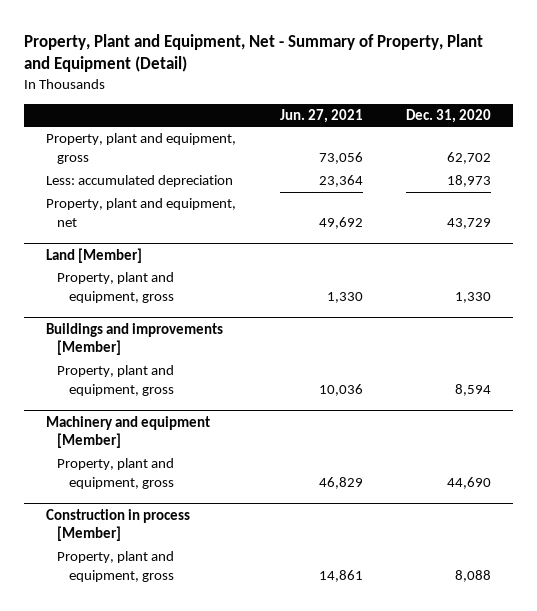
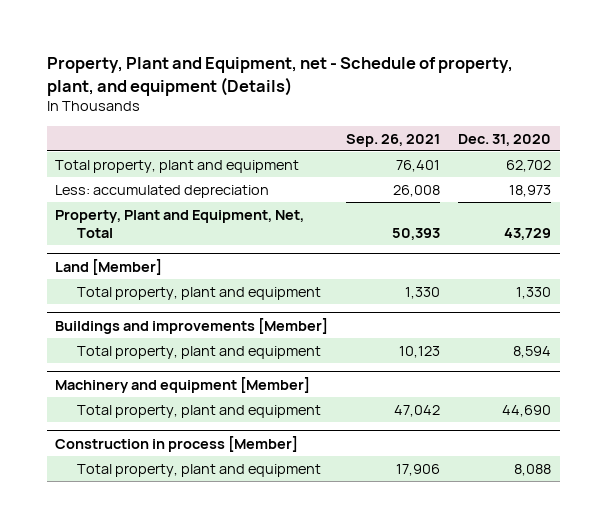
- Property, Plant and Equipment, Net - Summary of Property, Plant and Equipment (Detail)
+ Property, Plant and Equipment, net - Schedule of property, plant, and equipment (Details)
- | Jun. 27, 2021 | Dec. 31, 2020
+ | Sep. 26, 2021 | Dec. 31, 2020
- Property, plant and equipment, gross | 73,056 | 62,702
+ Total property, plant and equipment | 76,401 | 62,702
- Property, plant and equipment, net | 49,692 | 43,729
+ Property, Plant and Equipment, Net, Total | 50,393 | 43,729
@ Land [Member]
- Property, plant and equipment, gross | 1,330 | 1,330
+ Total property, plant and equipment | 1,330 | 1,330
@ Buildings and improvements [Member]
- Property, plant and equipment, gross | 10,036 | 8,594
+ Total property, plant and equipment | 10,123 | 8,594
@ Machinery and equipment [Member]
- Property, plant and equipment, gross | 46,829 | 44,690
+ Total property, plant and equipment | 47,042 | 44,690
@ Construction in process [Member]
- Property, plant and equipment, gross | 14,861 | 8,088
+ Total property, plant and equipment | 17,906 | 8,088

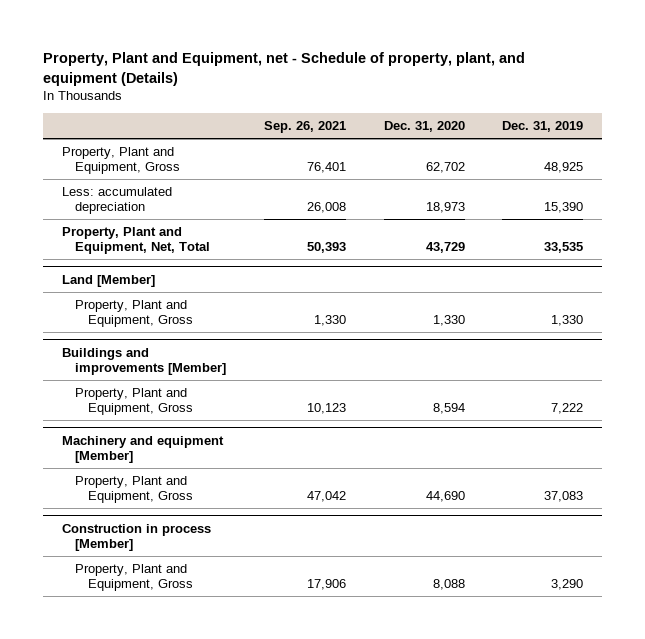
- | Sep. 26, 2021 | Dec. 31, 2020
+ | Sep. 26, 2021 | Dec. 31, 2020 | Dec. 31, 2019
- Total property, plant and equipment | 76,401 | 62,702
+ Property, Plant and Equipment, Gross | 76,401 | 62,702 | 48,925
@ Land [Member]
- Total property, plant and equipment | 1,330 | 1,330
+ Property, Plant and Equipment, Gross | 1,330 | 1,330 | 1,330
@ Buildings and improvements [Member]
- Total property, plant and equipment | 10,123 | 8,594
+ Property, Plant and Equipment, Gross | 10,123 | 8,594 | 7,222
@ Machinery and equipment [Member]
- Total property, plant and equipment | 47,042 | 44,690
+ Property, Plant and Equipment, Gross | 47,042 | 44,690 | 37,083
@ Construction in process [Member]
- Total property, plant and equipment | 17,906 | 8,088
+ Property, Plant and Equipment, Gross | 17,906 | 8,088 | 3,290

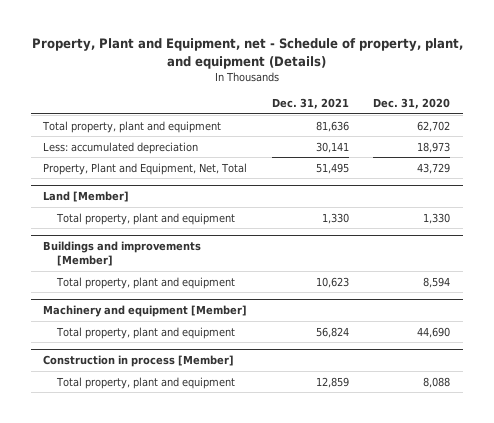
- | Sep. 26, 2021 | Dec. 31, 2020 | Dec. 31, 2019
+ | Dec. 31, 2021 | Dec. 31, 2020
- Property, Plant and Equipment, Gross | 76,401 | 62,702 | 48,925
+ Total property, plant and equipment | 81,636 | 62,702
@ Land [Member]
- Property, Plant and Equipment, Gross | 1,330 | 1,330 | 1,330
+ Total property, plant and equipment | 1,330 | 1,330
@ Buildings and improvements [Member]
- Property, Plant and Equipment, Gross | 10,123 | 8,594 | 7,222
+ Total property, plant and equipment | 10,623 | 8,594
@ Machinery and equipment [Member]
- Property, Plant and Equipment, Gross | 47,042 | 44,690 | 37,083
+ Total property, plant and equipment | 56,824 | 44,690
@ Construction in process [Member]
- Property, Plant and Equipment, Gross | 17,906 | 8,088 | 3,290
+ Total property, plant and equipment | 12,859 | 8,088

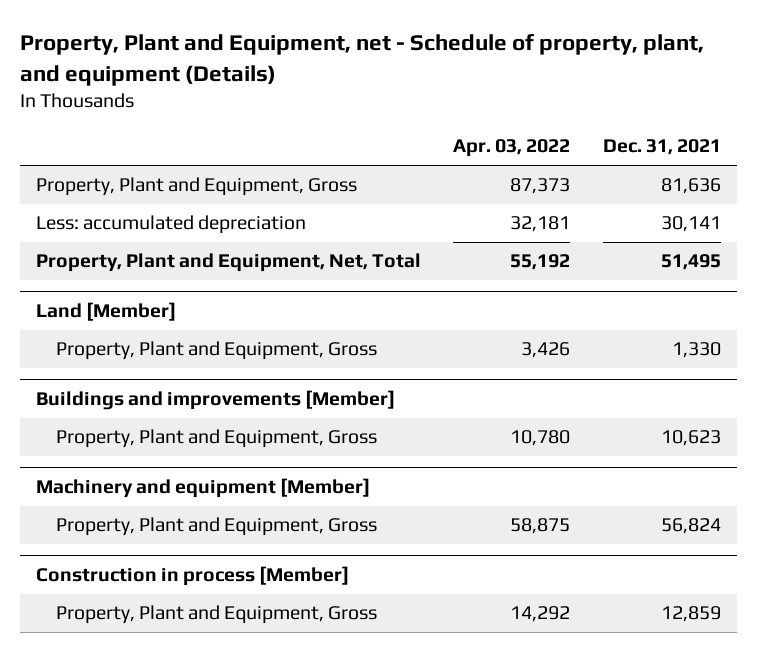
- | Dec. 31, 2021 | Dec. 31, 2020
+ | Apr. 03, 2022 | Dec. 31, 2021
- Total property, plant and equipment | 81,636 | 62,702
+ Property, Plant and Equipment, Gross | 87,373 | 81,636
@ Land [Member]
- Total property, plant and equipment | 1,330 | 1,330
+ Property, Plant and Equipment, Gross | 3,426 | 1,330
@ Buildings and improvements [Member]
- Total property, plant and equipment | 10,623 | 8,594
+ Property, Plant and Equipment, Gross | 10,780 | 10,623
@ Machinery and equipment [Member]
- Total property, plant and equipment | 56,824 | 44,690
+ Property, Plant and Equipment, Gross | 58,875 | 56,824
@ Construction in process [Member]
- Total property, plant and equipment | 12,859 | 8,088
+ Property, Plant and Equipment, Gross | 14,292 | 12,859

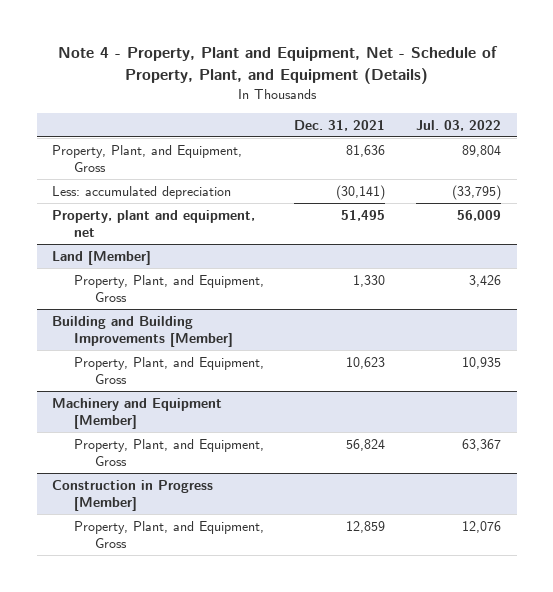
- Property, Plant and Equipment, net - Schedule of property, plant, and equipment (Details)
+ Note 4 - Property, Plant and Equipment, Net - Schedule of Property, Plant, and Equipment (Details)
- | Apr. 03, 2022 | Dec. 31, 2021
+ | Dec. 31, 2021 | Jul. 03, 2022
- Property, Plant and Equipment, Gross | 87,373 | 81,636
- Less: accumulated depreciation | 32,181 | 30,141
- Property, Plant and Equipment, Net, Total | 55,192 | 51,495
+ Property, Plant, and Equipment, Gross | 81,636 | 89,804
+ Less: accumulated depreciation | (30,141) | (33,795)
+ Property, plant and equipment, net | 51,495 | 56,009
@ Land [Member]
- Property, Plant and Equipment, Gross | 3,426 | 1,330
- Buildings and improvements [Member]
- Property, Plant and Equipment, Gross | 10,780 | 10,623
- Machinery and equipment [Member]
- Property, Plant and Equipment, Gross | 58,875 | 56,824
- Construction in process [Member]
- Property, Plant and Equipment, Gross | 14,292 | 12,859
@ Land [Member]
+ Property, Plant, and Equipment, Gross | 1,330 | 3,426
+ Building and Building Improvements [Member]
+ Property, Plant, and Equipment, Gross | 10,623 | 10,935
+ Machinery and Equipment [Member]
+ Property, Plant, and Equipment, Gross | 56,824 | 63,367
+ Construction in Progress [Member]
+ Property, Plant, and Equipment, Gross | 12,859 | 12,076

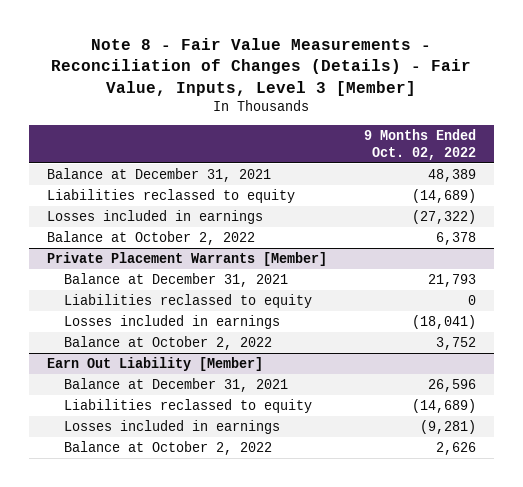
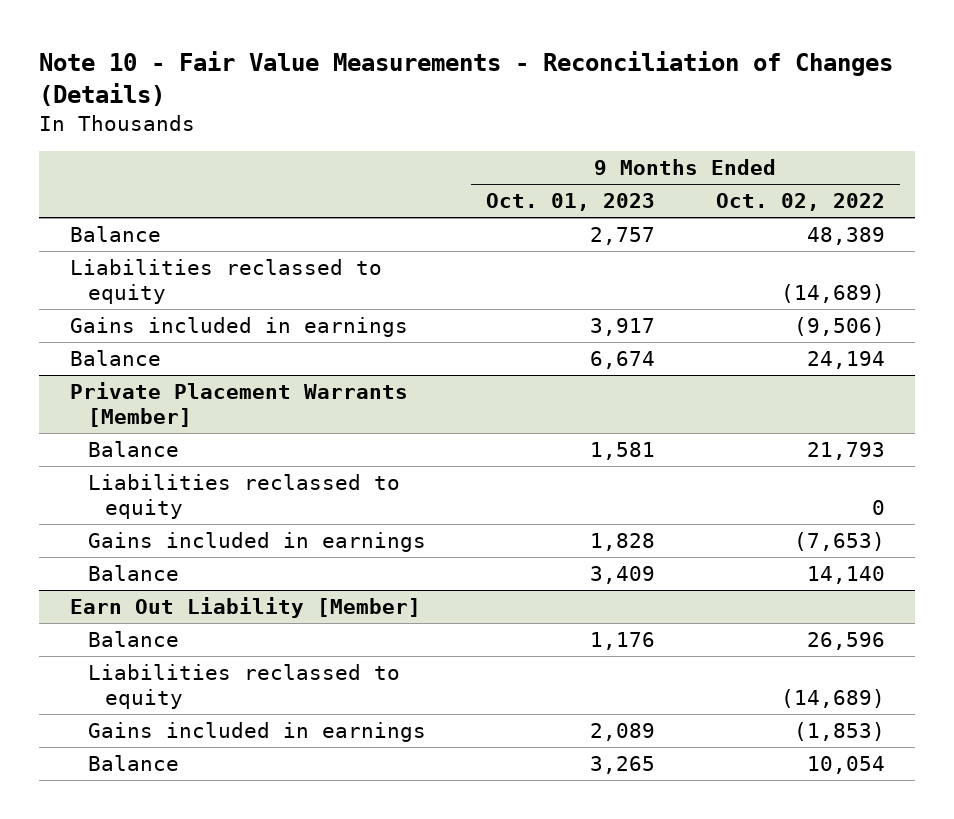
- Note 8 - Fair Value Measurements - Reconciliation of Changes (Details) - Fair Value, Inputs, Level 3 [Member]
+ Note 10 - Fair Value Measurements - Reconciliation of Changes (Details)
- | 9 Months Ended Oct. 02, 2022
+ | 9 Months Ended Oct. 01, 2023 | 9 Months Ended Oct. 02, 2022
- Balance at December 31, 2021 | 48,389
+ Balance | 2,757 | 48,389
- Losses included in earnings | (27,322)
- Balance at October 2, 2022 | 6,378
+ Gains included in earnings | 3,917 | (9,506)
+ Balance | 6,674 | 24,194
@ Private Placement Warrants [Member]
- Balance at December 31, 2021 | 21,793
+ Balance | 1,581 | 21,793
- Losses included in earnings | (18,041)
- Balance at October 2, 2022 | 3,752
+ Gains included in earnings | 1,828 | (7,653)
+ Balance | 3,409 | 14,140
@ Earn Out Liability [Member]
- Balance at December 31, 2021 | 26,596
+ Balance | 1,176 | 26,596
- Losses included in earnings | (9,281)
- Balance at October 2, 2022 | 2,626
+ Gains included in earnings | 2,089 | (1,853)
+ Balance | 3,265 | 10,054

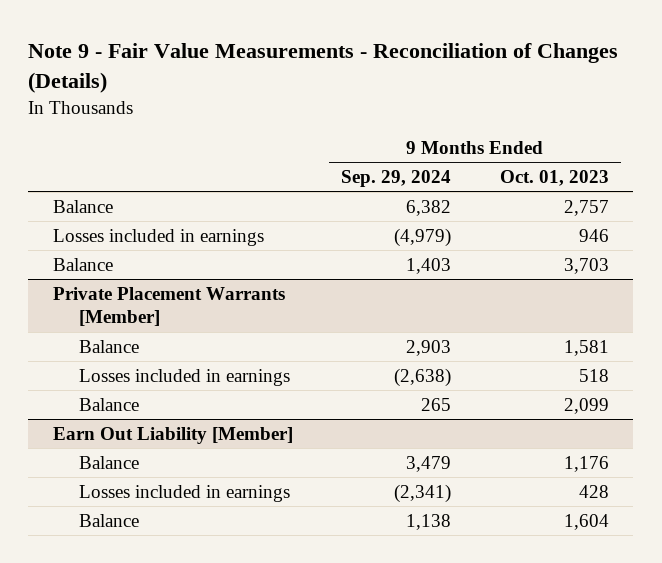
- Note 10 - Fair Value Measurements - Reconciliation of Changes (Details)
+ Note 9 - Fair Value Measurements - Reconciliation of Changes (Details)
- | 9 Months Ended Oct. 01, 2023 | 9 Months Ended Oct. 02, 2022
+ | 9 Months Ended Sep. 29, 2024 | 9 Months Ended Oct. 01, 2023
- Liabilities reclassed to equity | | (14,689)
- Gains included in earnings | 3,917 | (9,506)
- Balance | 6,674 | 24,194
+ Losses included in earnings | (4,979) | 946
+ Balance | 1,403 | 3,703
@ Private Placement Warrants [Member]
- Liabilities reclassed to equity | | 0
- Gains included in earnings | 1,828 | (7,653)
- Balance | 3,409 | 14,140
+ Losses included in earnings | (2,638) | 518
+ Balance | 265 | 2,099
@ Earn Out Liability [Member]
- Liabilities reclassed to equity | | (14,689)
- Gains included in earnings | 2,089 | (1,853)
- Balance | 3,265 | 10,054
+ Losses included in earnings | (2,341) | 428
+ Balance | 1,138 | 1,604

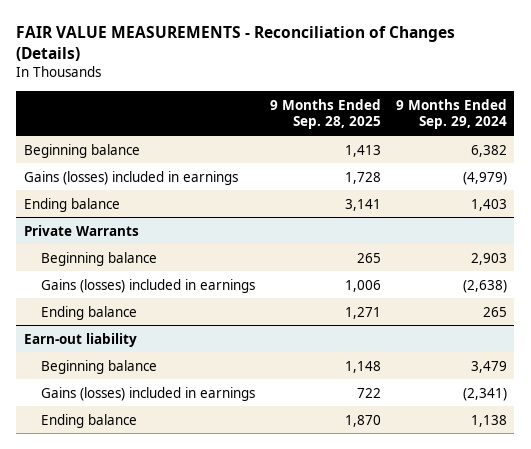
- Note 9 - Fair Value Measurements - Reconciliation of Changes (Details)
+ FAIR VALUE MEASUREMENTS - Reconciliation of Changes (Details)
- | 9 Months Ended Sep. 29, 2024 | 9 Months Ended Oct. 01, 2023
+ | 9 Months Ended Sep. 28, 2025 | 9 Months Ended Sep. 29, 2024
- Balance | 6,382 | 2,757
- Losses included in earnings | (4,979) | 946
- Balance | 1,403 | 3,703
- Private Placement Warrants [Member]
- Balance | 2,903 | 1,581
- Losses included in earnings | (2,638) | 518
- Balance | 265 | 2,099
- Earn Out Liability [Member]
- Balance | 3,479 | 1,176
- Losses included in earnings | (2,341) | 428
- Balance | 1,138 | 1,604
+ Beginning balance | 1,413 | 6,382
+ Gains (losses) included in earnings | 1,728 | (4,979)
+ Ending balance | 3,141 | 1,403
+ Private Warrants
+ Beginning balance | 265 | 2,903
+ Gains (losses) included in earnings | 1,006 | (2,638)
+ Ending balance | 1,271 | 265
+ Earn-out liability
+ Beginning balance | 1,148 | 3,479
+ Gains (losses) included in earnings | 722 | (2,341)
+ Ending balance | 1,870 | 1,138

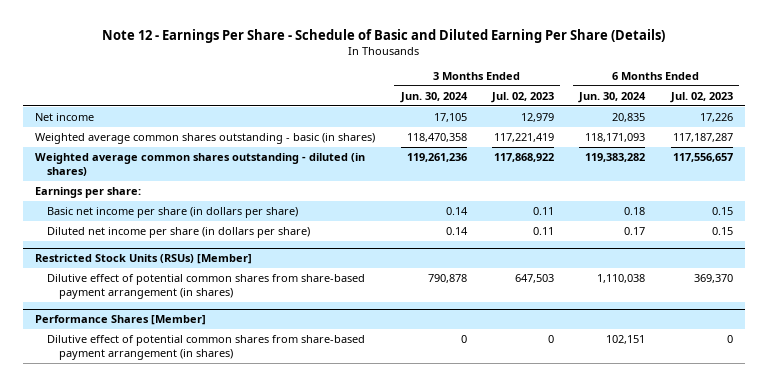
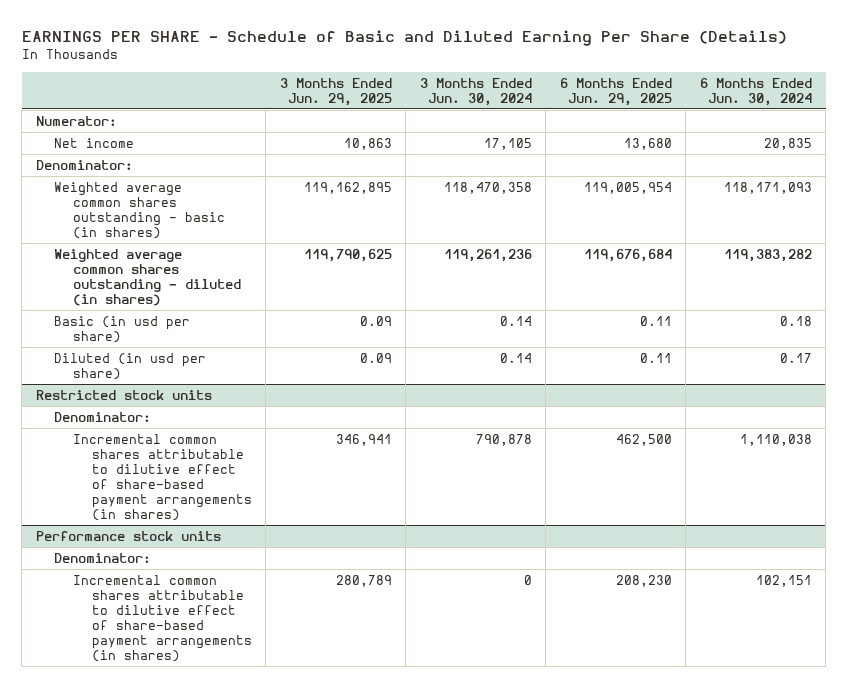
- Note 12 - Earnings Per Share - Schedule of Basic and Diluted Earning Per Share (Details)
+ EARNINGS PER SHARE - Schedule of Basic and Diluted Earning Per Share (Details)
- | 3 Months Ended Jun. 30, 2024 | 3 Months Ended Jul. 02, 2023 | 6 Months Ended Jun. 30, 2024 | 6 Months Ended Jul. 02, 2023
+ | 3 Months Ended Jun. 29, 2025 | 3 Months Ended Jun. 30, 2024 | 6 Months Ended Jun. 29, 2025 | 6 Months Ended Jun. 30, 2024
+ Numerator:
+ Denominator:
- Earnings per share:
- Basic net income per share (in dollars per share) | 0.14 | 0.11 | 0.18 | 0.15
- Diluted net income per share (in dollars per share) | 0.14 | 0.11 | 0.17 | 0.15
- Restricted Stock Units (RSUs) [Member]
- Dilutive effect of potential common shares from share-based payment arrangement (in shares) | 790,878 | 647,503 | 1,110,038 | 369,370
- Performance Shares [Member]
- Dilutive effect of potential common shares from share-based payment arrangement (in shares) | 0 | 0 | 102,151 | 0
+ Basic (in usd per share) | 0.09 | 0.14 | 0.11 | 0.18
+ Diluted (in usd per share) | 0.09 | 0.14 | 0.11 | 0.17
+ Restricted stock units
+ Denominator:
+ Incremental common shares attributable to dilutive effect of share-based payment arrangements (in shares) | 346,941 | 790,878 | 462,500 | 1,110,038
+ Performance stock units
+ Denominator:
+ Incremental common shares attributable to dilutive effect of share-based payment arrangements (in shares) | 280,789 | 0 | 208,230 | 102,151

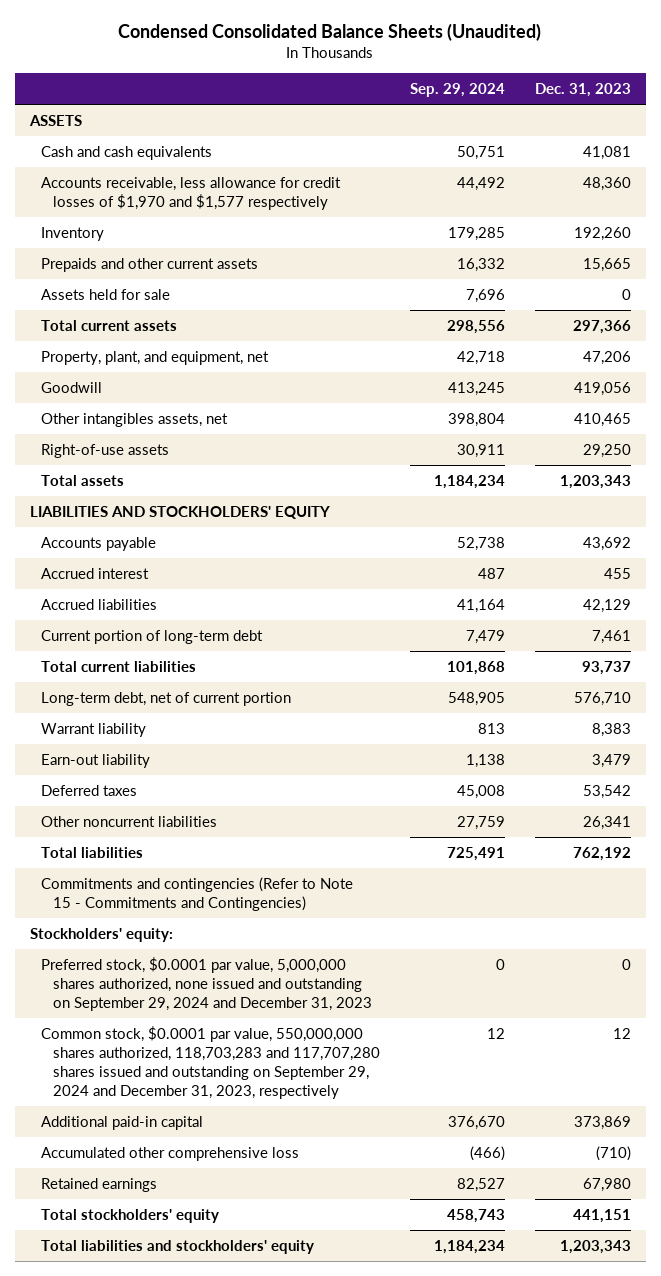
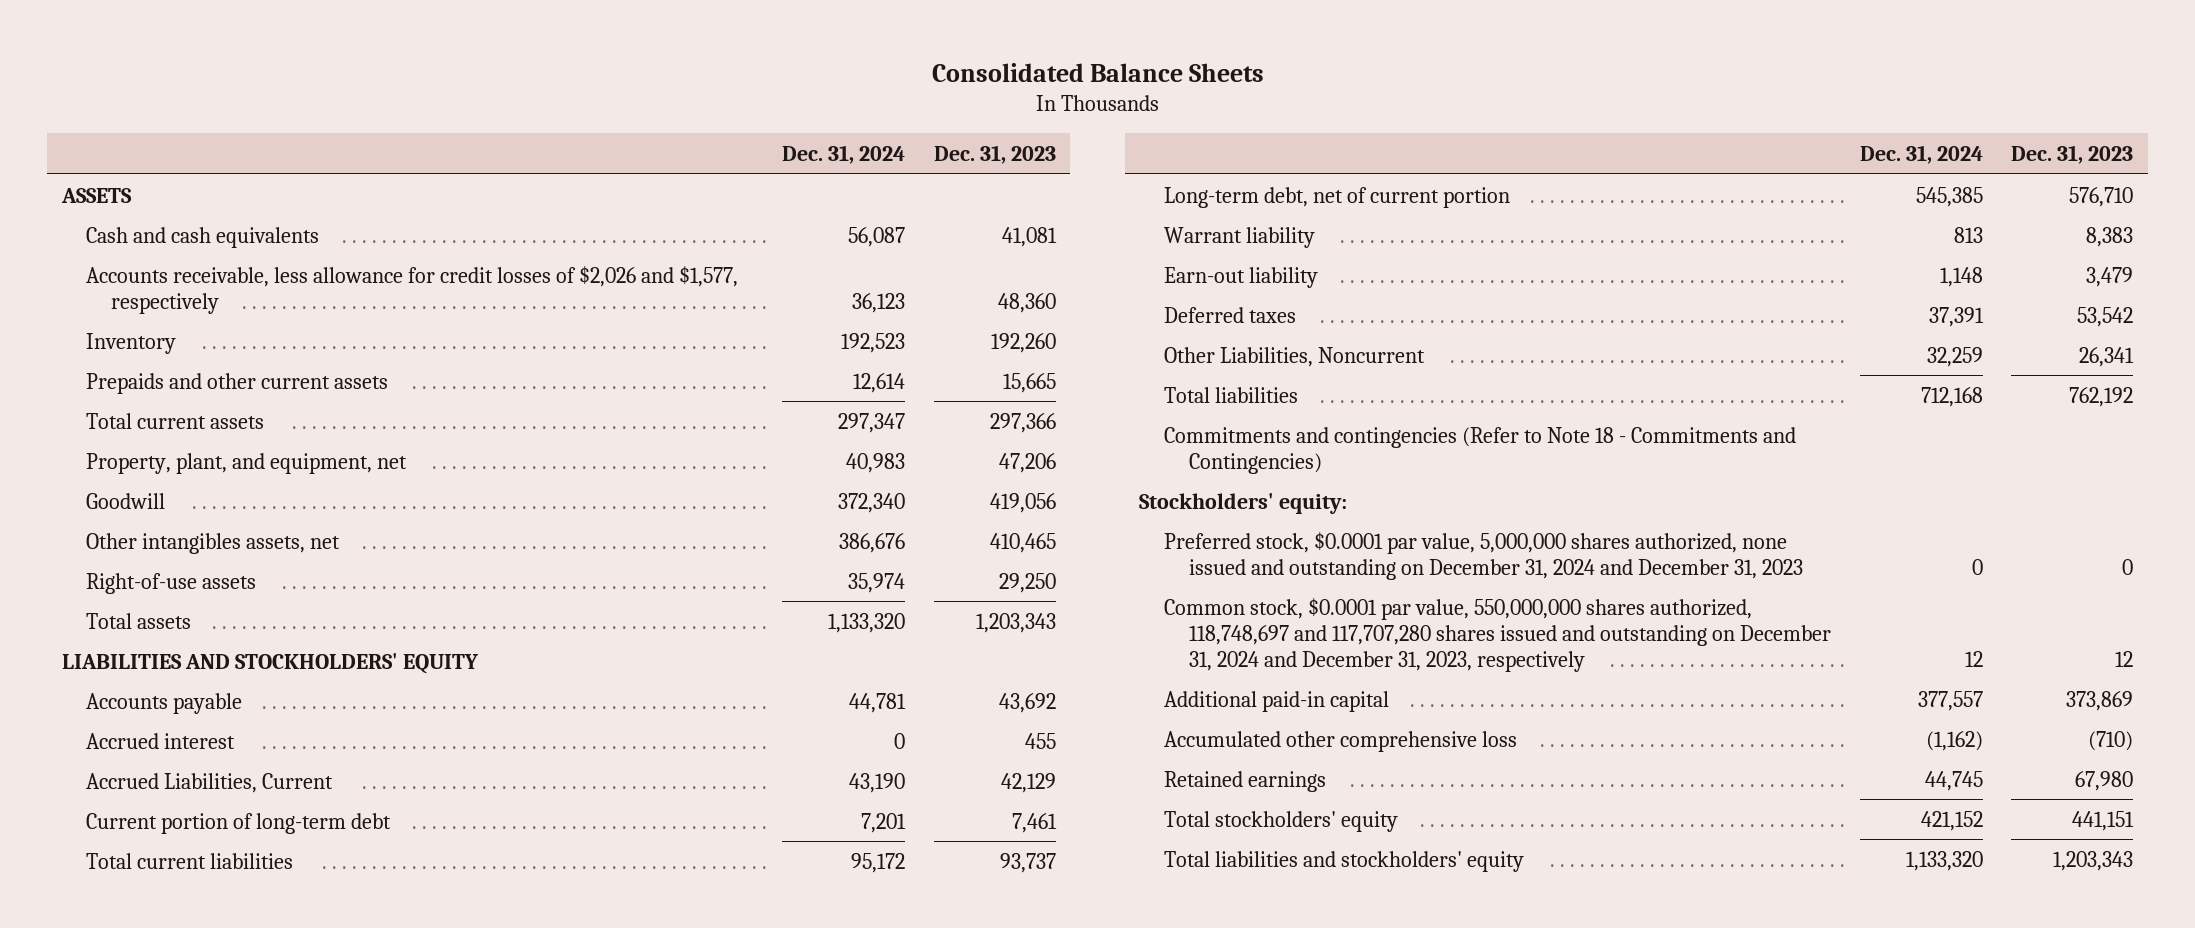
- Condensed Consolidated Balance Sheets (Unaudited)
+ Consolidated Balance Sheets
- | Sep. 29, 2024 | Dec. 31, 2023
+ | Dec. 31, 2024 | Dec. 31, 2023
- Accounts receivable, less allowance for credit losses of $1,970 and $1,577 respectively | 44,492 | 48,360
+ Accounts receivable, less allowance for credit losses of $2,026 and $1,577, respectively | 36,123 | 48,360
- Assets held for sale | 7,696 | 0
- Accrued liabilities | 41,164 | 42,129
+ Accrued Liabilities, Current | 43,190 | 42,129
- Other noncurrent liabilities | 27,759 | 26,341
+ Other Liabilities, Noncurrent | 32,259 | 26,341
- Commitments and contingencies (Refer to Note 15 - Commitments and Contingencies)
+ Commitments and contingencies (Refer to Note 18 - Commitments and Contingencies)
- Preferred stock, $0.0001 par value, 5,000,000 shares authorized, none issued and outstanding on September 29, 2024 and December 31, 2023 | 0 | 0
- Common stock, $0.0001 par value, 550,000,000 shares authorized, 118,703,283 and 117,707,280 shares issued and outstanding on September 29, 2024 and December 31, 2023, respectively | 12 | 12
+ Preferred stock, $0.0001 par value, 5,000,000 shares authorized, none issued and outstanding on December 31, 2024 and December 31, 2023 | 0 | 0
+ Common stock, $0.0001 par value, 550,000,000 shares authorized, 118,748,697 and 117,707,280 shares issued and outstanding on December 31, 2024 and December 31, 2023, respectively | 12 | 12

